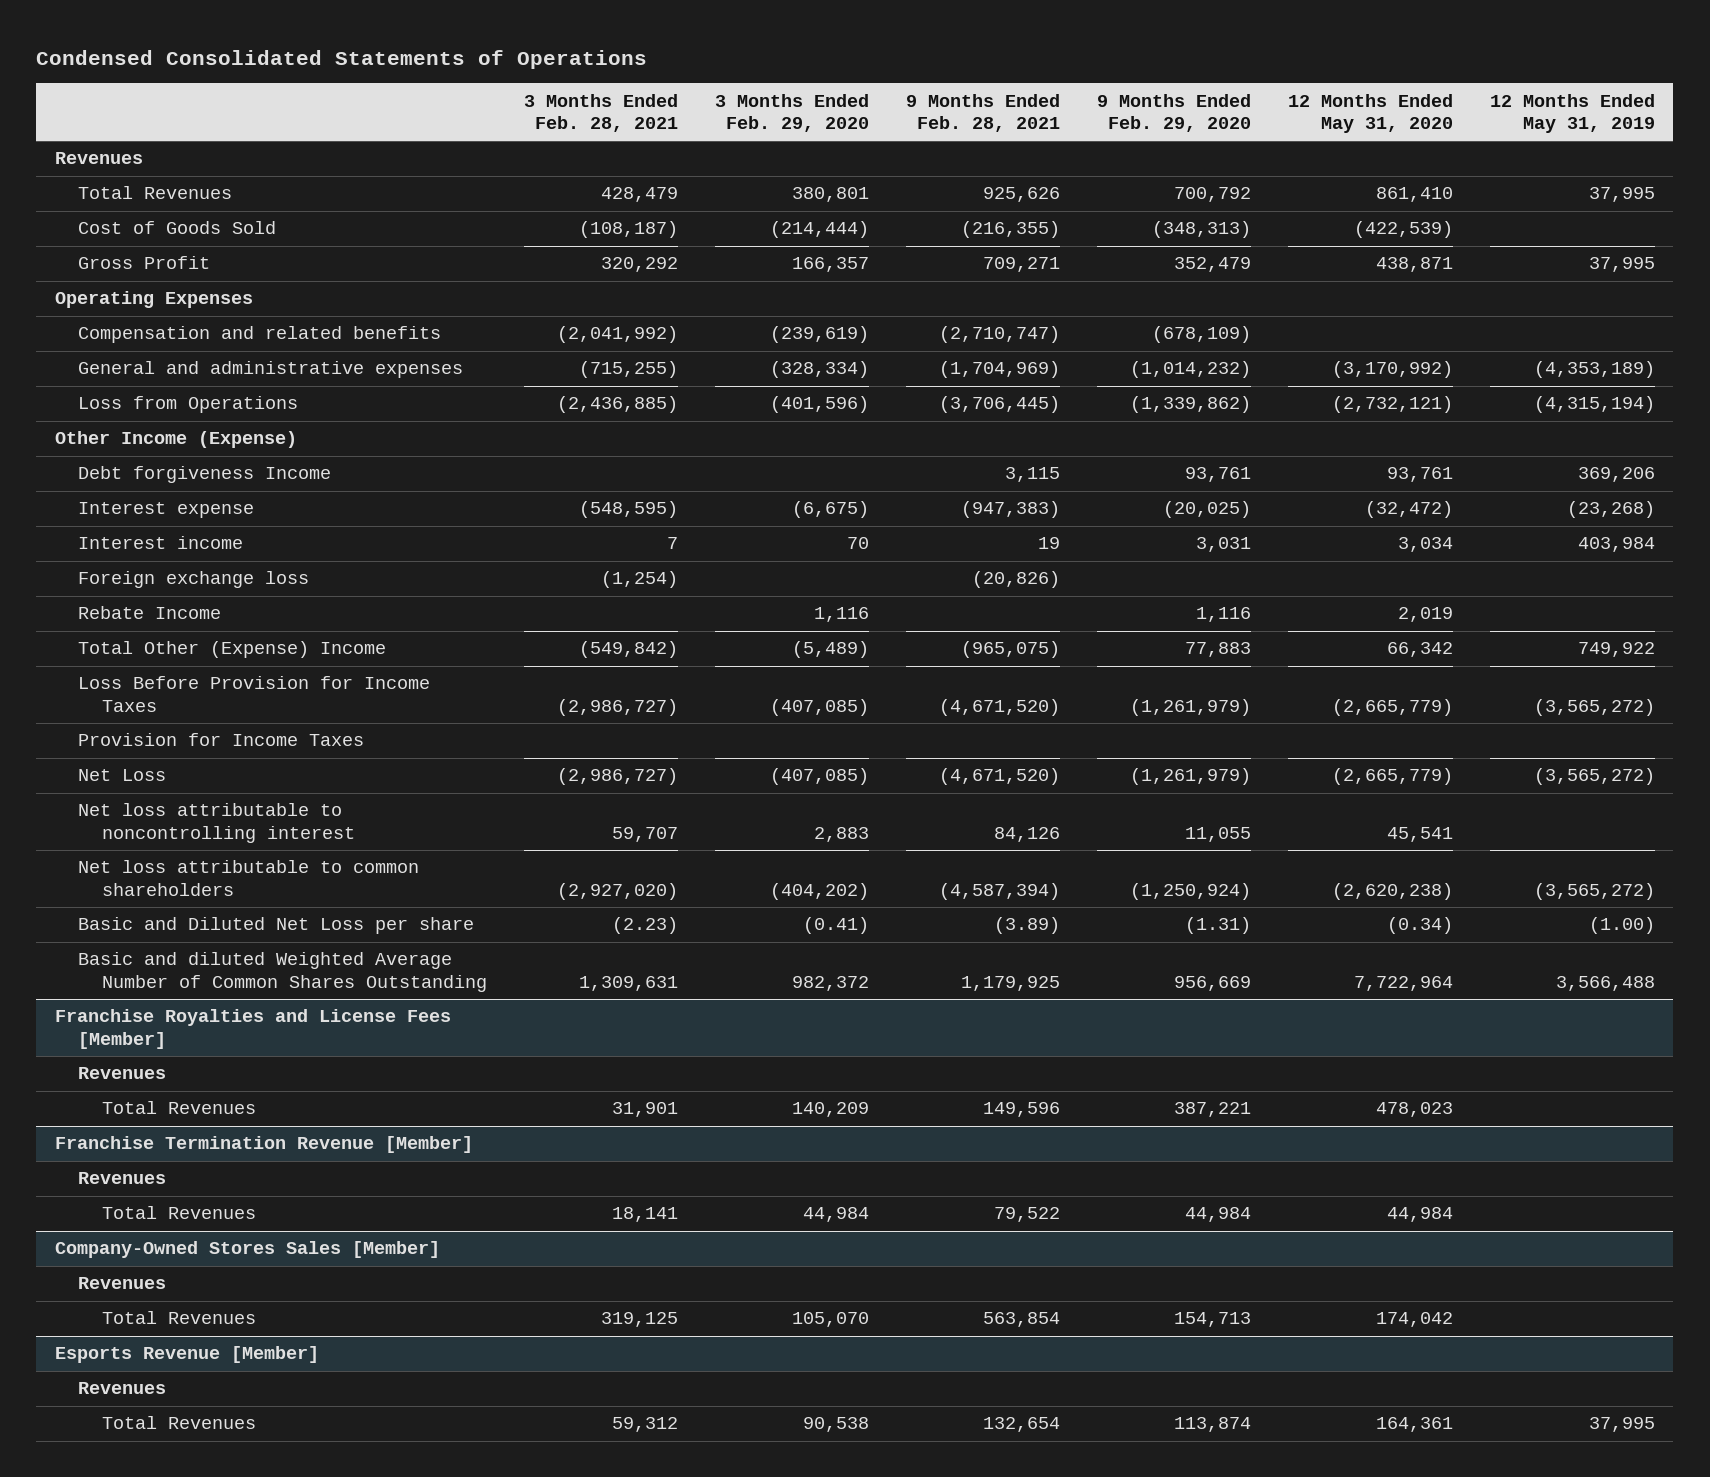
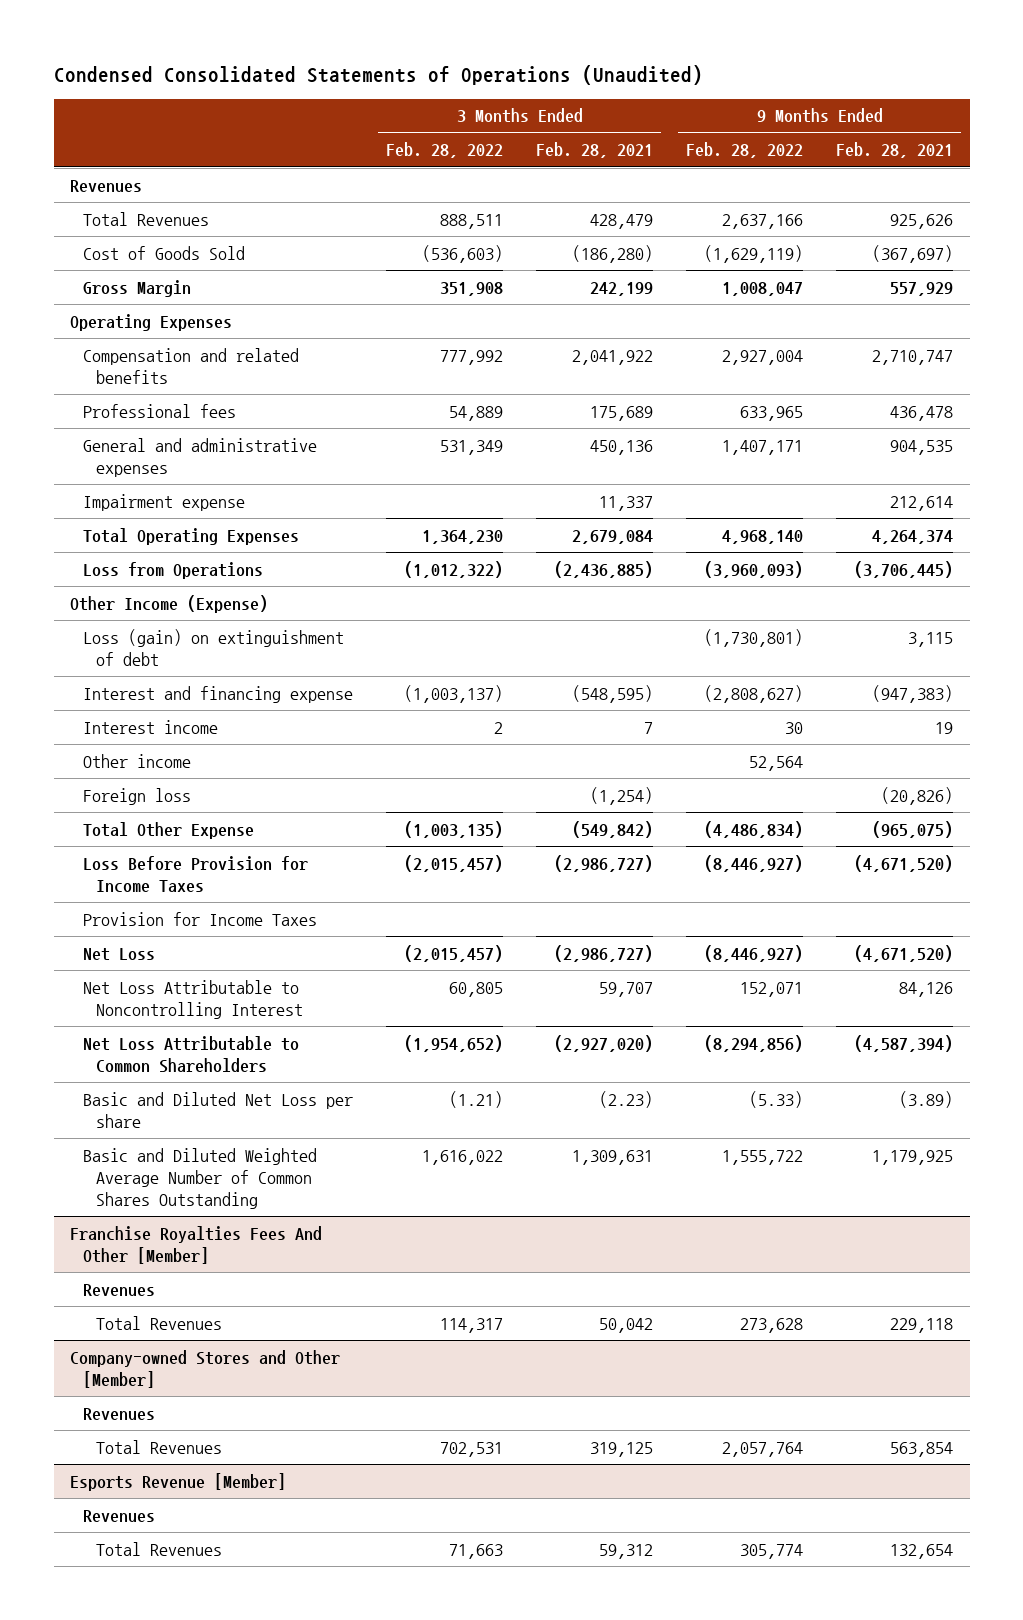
- Condensed Consolidated Statements of Operations
+ Condensed Consolidated Statements of Operations (Unaudited)
- | 3 Months Ended Feb. 28, 2021 | 3 Months Ended Feb. 29, 2020 | 9 Months Ended Feb. 28, 2021 | 9 Months Ended Feb. 29, 2020 | 12 Months Ended May 31, 2020 | 12 Months Ended May 31, 2019
+ | 3 Months Ended Feb. 28, 2022 | 3 Months Ended Feb. 28, 2021 | 9 Months Ended Feb. 28, 2022 | 9 Months Ended Feb. 28, 2021
- Cost of Goods Sold | (108,187) | (214,444) | (216,355) | (348,313) | (422,539) |
- Gross Profit | 320,292 | 166,357 | 709,271 | 352,479 | 438,871 | 37,995
+ Cost of Goods Sold | (536,603) | (186,280) | (1,629,119) | (367,697)
+ Gross Margin | 351,908 | 242,199 | 1,008,047 | 557,929
- Compensation and related benefits | (2,041,992) | (239,619) | (2,710,747) | (678,109) | |
- General and administrative expenses | (715,255) | (328,334) | (1,704,969) | (1,014,232) | (3,170,992) | (4,353,189)
+ Compensation and related benefits | 777,992 | 2,041,922 | 2,927,004 | 2,710,747
+ Professional fees | 54,889 | 175,689 | 633,965 | 436,478
+ General and administrative expenses | 531,349 | 450,136 | 1,407,171 | 904,535
+ Impairment expense | | 11,337 | | 212,614
+ Total Operating Expenses | 1,364,230 | 2,679,084 | 4,968,140 | 4,264,374
- Debt forgiveness Income | | | 3,115 | 93,761 | 93,761 | 369,206
- Interest expense | (548,595) | (6,675) | (947,383) | (20,025) | (32,472) | (23,268)
+ Loss (gain) on extinguishment of debt | | | (1,730,801) | 3,115
+ Interest and financing expense | (1,003,137) | (548,595) | (2,808,627) | (947,383)
- Foreign exchange loss | (1,254) | | (20,826) | | |
- Rebate Income | | 1,116 | | 1,116 | 2,019 |
- Total Other (Expense) Income | (549,842) | (5,489) | (965,075) | 77,883 | 66,342 | 749,922
+ Other income | | | 52,564 |
+ Foreign loss | | (1,254) | | (20,826)
+ Total Other Expense | (1,003,135) | (549,842) | (4,486,834) | (965,075)
- Net loss attributable to noncontrolling interest | 59,707 | 2,883 | 84,126 | 11,055 | 45,541 |
- Net loss attributable to common shareholders | (2,927,020) | (404,202) | (4,587,394) | (1,250,924) | (2,620,238) | (3,565,272)
+ Net Loss Attributable to Noncontrolling Interest | 60,805 | 59,707 | 152,071 | 84,126
+ Net Loss Attributable to Common Shareholders | (1,954,652) | (2,927,020) | (8,294,856) | (4,587,394)
- Basic and diluted Weighted Average Number of Common Shares Outstanding | 1,309,631 | 982,372 | 1,179,925 | 956,669 | 7,722,964 | 3,566,488
- Franchise Royalties and License Fees [Member]
- Revenues
- Total Revenues | 31,901 | 140,209 | 149,596 | 387,221 | 478,023 |
- Franchise Termination Revenue [Member]
+ Basic and Diluted Weighted Average Number of Common Shares Outstanding | 1,616,022 | 1,309,631 | 1,555,722 | 1,179,925
+ Franchise Royalties Fees And Other [Member]
- Total Revenues | 18,141 | 44,984 | 79,522 | 44,984 | 44,984 |
- Company-Owned Stores Sales [Member]
+ Total Revenues | 114,317 | 50,042 | 273,628 | 229,118
+ Company-owned Stores and Other [Member]

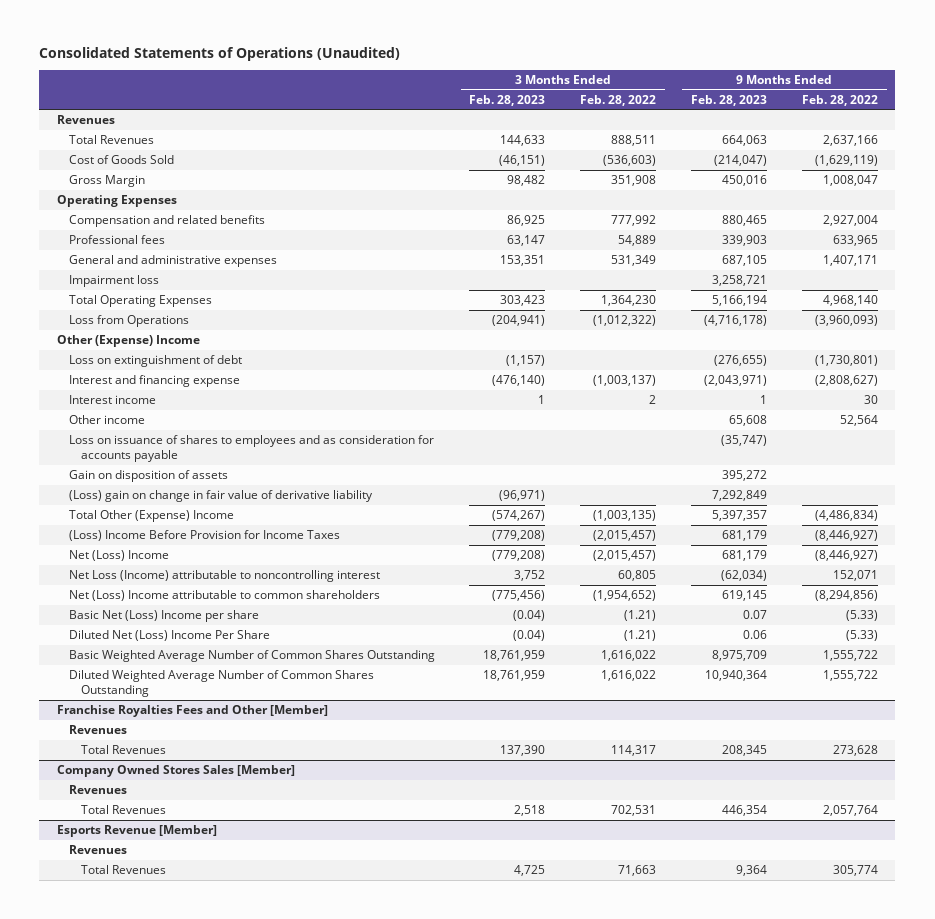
- Condensed Consolidated Statements of Operations (Unaudited)
+ Consolidated Statements of Operations (Unaudited)
- | 3 Months Ended Feb. 28, 2022 | 3 Months Ended Feb. 28, 2021 | 9 Months Ended Feb. 28, 2022 | 9 Months Ended Feb. 28, 2021
+ | 3 Months Ended Feb. 28, 2023 | 3 Months Ended Feb. 28, 2022 | 9 Months Ended Feb. 28, 2023 | 9 Months Ended Feb. 28, 2022
- Impairment expense | | 11,337 | | 212,614
+ Impairment loss | | | 3,258,721 |
- Other Income (Expense)
- Loss (gain) on extinguishment of debt | | | (1,730,801) | 3,115
+ Other (Expense) Income
+ Loss on extinguishment of debt | (1,157) | | (276,655) | (1,730,801)
- Foreign loss | | (1,254) | | (20,826)
- Total Other Expense | (1,003,135) | (549,842) | (4,486,834) | (965,075)
- Loss Before Provision for Income Taxes | (2,015,457) | (2,986,727) | (8,446,927) | (4,671,520)
- Provision for Income Taxes
- Net Loss | (2,015,457) | (2,986,727) | (8,446,927) | (4,671,520)
- Net Loss Attributable to Noncontrolling Interest | 60,805 | 59,707 | 152,071 | 84,126
- Net Loss Attributable to Common Shareholders | (1,954,652) | (2,927,020) | (8,294,856) | (4,587,394)
- Basic and Diluted Net Loss per share | (1.21) | (2.23) | (5.33) | (3.89)
- Basic and Diluted Weighted Average Number of Common Shares Outstanding | 1,616,022 | 1,309,631 | 1,555,722 | 1,179,925
- Franchise Royalties Fees And Other [Member]
+ Loss on issuance of shares to employees and as consideration for accounts payable | | | (35,747) |
+ Gain on disposition of assets | | | 395,272 |
+ (Loss) gain on change in fair value of derivative liability | (96,971) | | 7,292,849 |
+ Total Other (Expense) Income | (574,267) | (1,003,135) | 5,397,357 | (4,486,834)
+ (Loss) Income Before Provision for Income Taxes | (779,208) | (2,015,457) | 681,179 | (8,446,927)
+ Net (Loss) Income | (779,208) | (2,015,457) | 681,179 | (8,446,927)
+ Net Loss (Income) attributable to noncontrolling interest | 3,752 | 60,805 | (62,034) | 152,071
+ Net (Loss) Income attributable to common shareholders | (775,456) | (1,954,652) | 619,145 | (8,294,856)
+ Basic Net (Loss) Income per share | (0.04) | (1.21) | 0.07 | (5.33)
+ Diluted Net (Loss) Income Per Share | (0.04) | (1.21) | 0.06 | (5.33)
+ Basic Weighted Average Number of Common Shares Outstanding | 18,761,959 | 1,616,022 | 8,975,709 | 1,555,722
+ Diluted Weighted Average Number of Common Shares Outstanding | 18,761,959 | 1,616,022 | 10,940,364 | 1,555,722
+ Franchise Royalties Fees and Other [Member]
- Company-owned Stores and Other [Member]
+ Company Owned Stores Sales [Member]

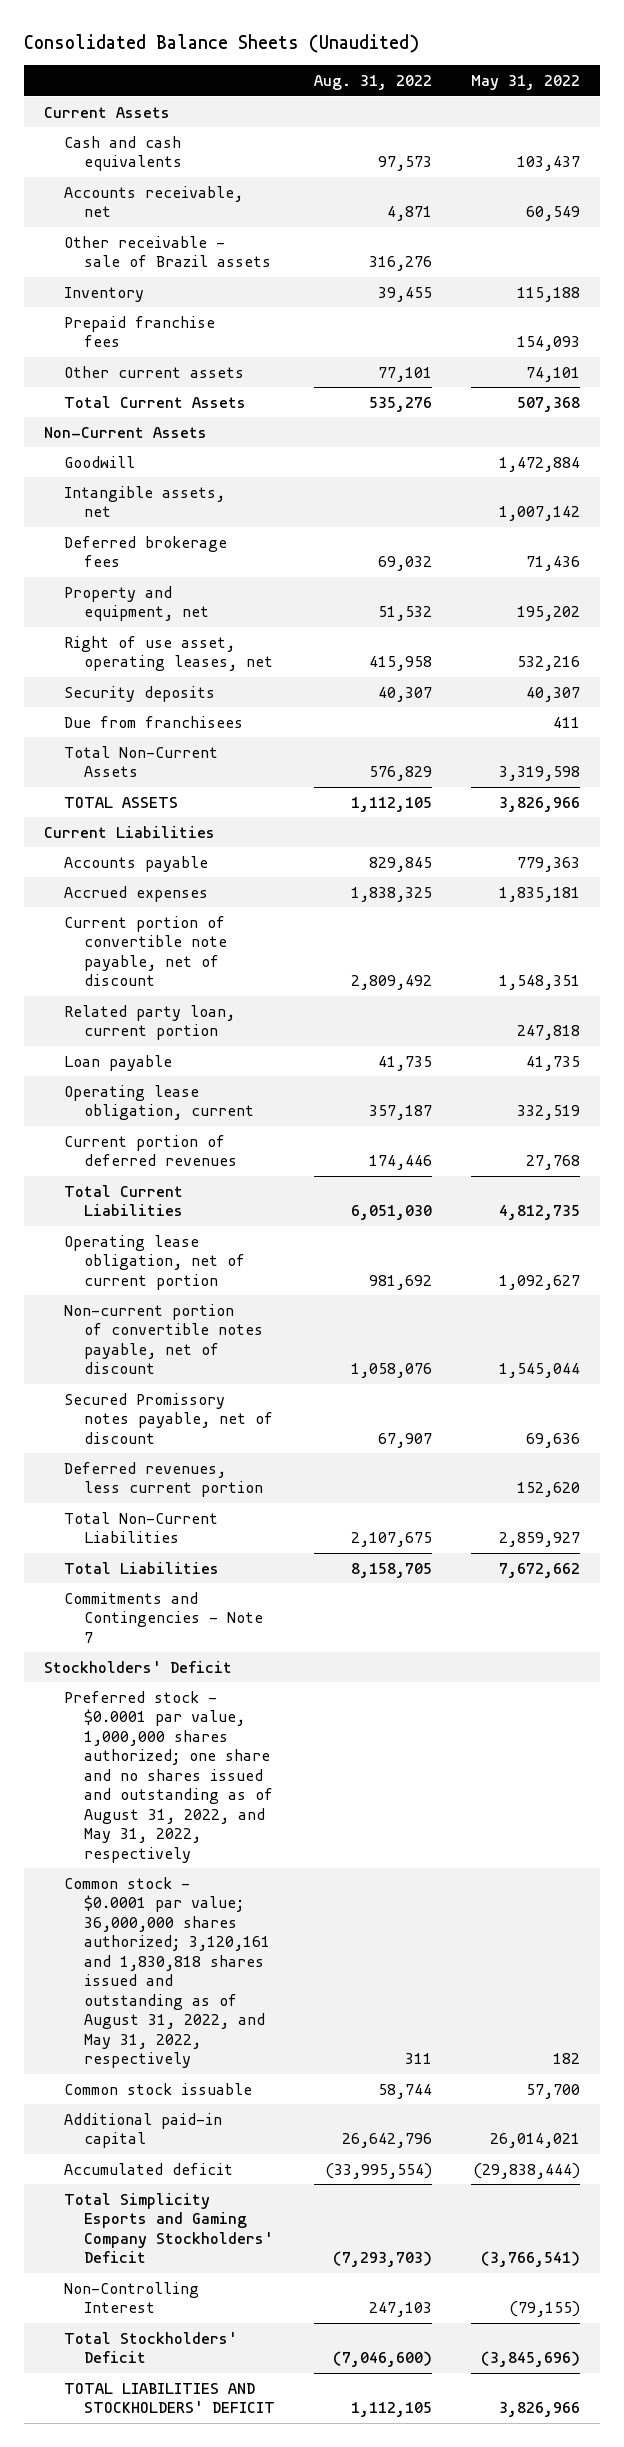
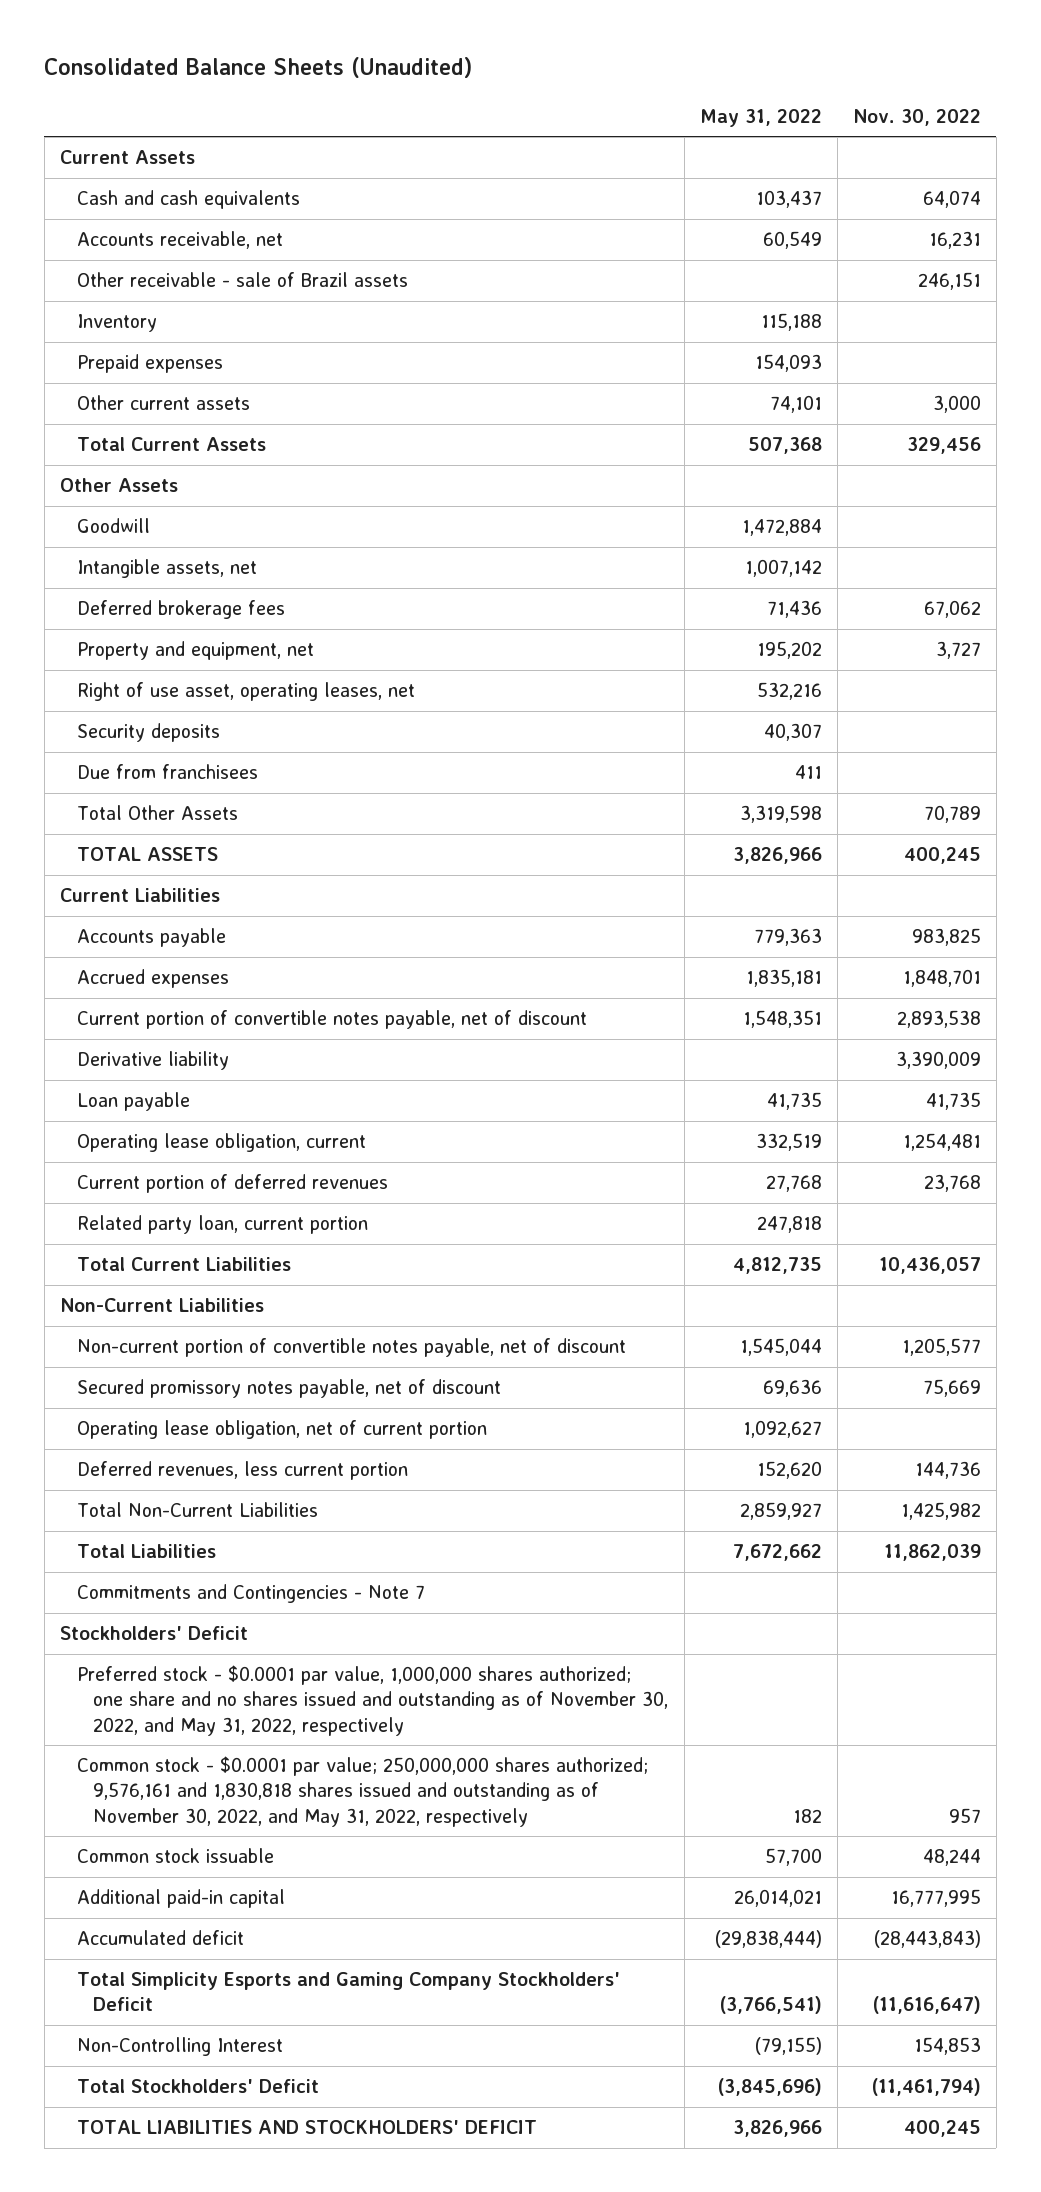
- | Aug. 31, 2022 | May 31, 2022
+ | May 31, 2022 | Nov. 30, 2022
- Prepaid franchise fees | | 154,093
+ Prepaid expenses | 154,093 |
- Non-Current Assets
+ Other Assets
- Total Non-Current Assets | 576,829 | 3,319,598
+ Total Other Assets | 3,319,598 | 70,789
- Current portion of convertible note payable, net of discount | 2,809,492 | 1,548,351
+ Current portion of convertible notes payable, net of discount | 1,548,351 | 2,893,538
+ Derivative liability | | 3,390,009
moved down: Related party loan, current portion | 247,818 |
+ Non-Current Liabilities
- Secured Promissory notes payable, net of discount | 67,907 | 69,636
+ Secured promissory notes payable, net of discount | 69,636 | 75,669
moved down: Operating lease obligation, net of current portion | 1,092,627 |
- Preferred stock - $0.0001 par value, 1,000,000 shares authorized; one share and no shares issued and outstanding as of August 31, 2022, and May 31, 2022, respectively
- Common stock - $0.0001 par value; 36,000,000 shares authorized; 3,120,161 and 1,830,818 shares issued and outstanding as of August 31, 2022, and May 31, 2022, respectively | 311 | 182
+ Preferred stock - $0.0001 par value, 1,000,000 shares authorized; one share and no shares issued and outstanding as of November 30, 2022, and May 31, 2022, respectively
+ Common stock - $0.0001 par value; 250,000,000 shares authorized; 9,576,161 and 1,830,818 shares issued and outstanding as of November 30, 2022, and May 31, 2022, respectively | 182 | 957

